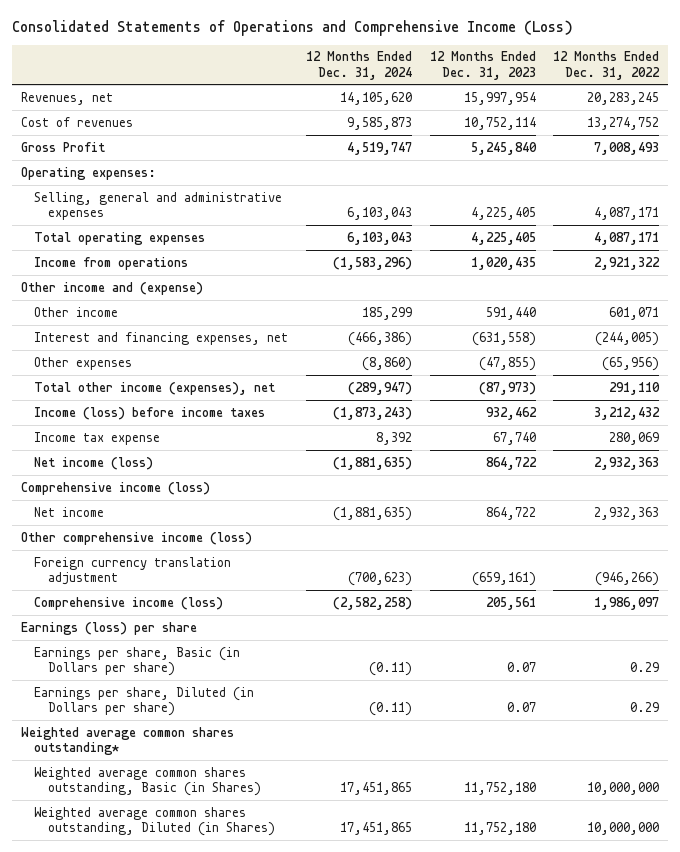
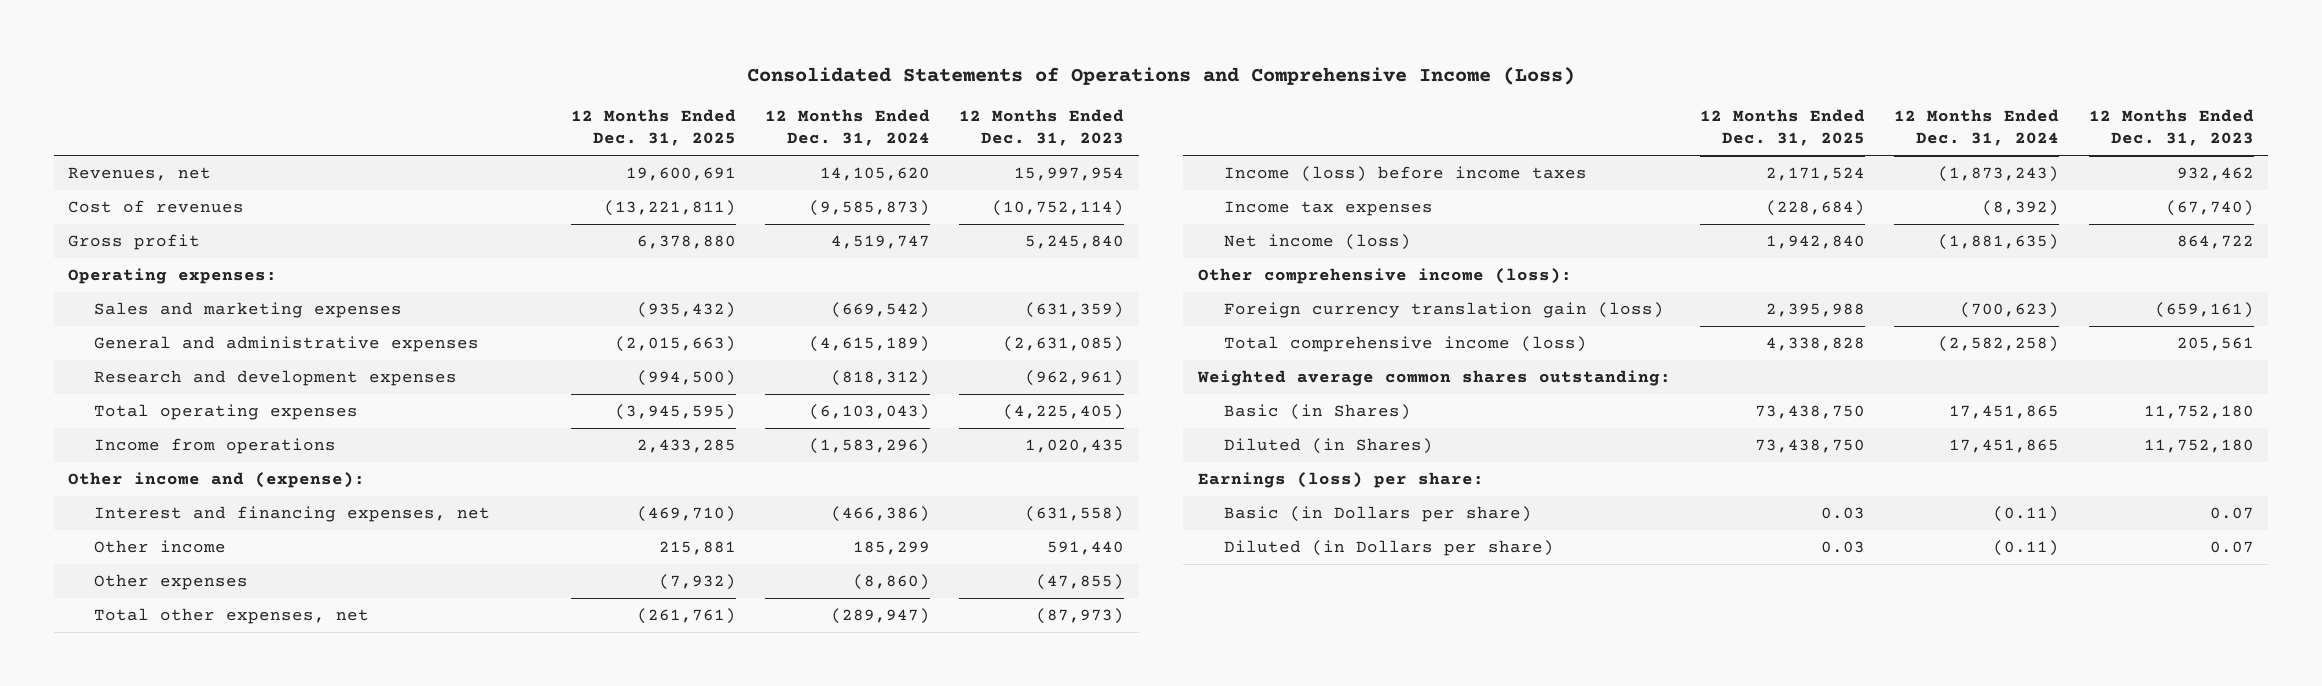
- | 12 Months Ended Dec. 31, 2024 | 12 Months Ended Dec. 31, 2023 | 12 Months Ended Dec. 31, 2022
+ | 12 Months Ended Dec. 31, 2025 | 12 Months Ended Dec. 31, 2024 | 12 Months Ended Dec. 31, 2023
- Cost of revenues | 9,585,873 | 10,752,114 | 13,274,752
- Gross Profit | 4,519,747 | 5,245,840 | 7,008,493
+ Cost of revenues | (13,221,811) | (9,585,873) | (10,752,114)
+ Gross profit | 6,378,880 | 4,519,747 | 5,245,840
- Selling, general and administrative expenses | 6,103,043 | 4,225,405 | 4,087,171
- Total operating expenses | 6,103,043 | 4,225,405 | 4,087,171
+ Sales and marketing expenses | (935,432) | (669,542) | (631,359)
+ General and administrative expenses | (2,015,663) | (4,615,189) | (2,631,085)
+ Research and development expenses | (994,500) | (818,312) | (962,961)
+ Total operating expenses | (3,945,595) | (6,103,043) | (4,225,405)
- Other income and (expense)
+ Other income and (expense):
moved down: Other income | 215,881 | 185,299 | 591,440
- Total other income (expenses), net | (289,947) | (87,973) | 291,110
+ Total other expenses, net | (261,761) | (289,947) | (87,973)
- Income tax expense | 8,392 | 67,740 | 280,069
+ Income tax expenses | (228,684) | (8,392) | (67,740)
- Comprehensive income (loss)
- Net income | (1,881,635) | 864,722 | 2,932,363
- Other comprehensive income (loss)
- Foreign currency translation adjustment | (700,623) | (659,161) | (946,266)
- Comprehensive income (loss) | (2,582,258) | 205,561 | 1,986,097
- Earnings (loss) per share
- Earnings per share, Basic (in Dollars per share) | (0.11) | 0.07 | 0.29
- Earnings per share, Diluted (in Dollars per share) | (0.11) | 0.07 | 0.29
- Weighted average common shares outstanding*
- Weighted average common shares outstanding, Basic (in Shares) | 17,451,865 | 11,752,180 | 10,000,000
- Weighted average common shares outstanding, Diluted (in Shares) | 17,451,865 | 11,752,180 | 10,000,000
+ Other comprehensive income (loss):
+ Foreign currency translation gain (loss) | 2,395,988 | (700,623) | (659,161)
+ Total comprehensive income (loss) | 4,338,828 | (2,582,258) | 205,561
+ Weighted average common shares outstanding:
+ Basic (in Shares) | 73,438,750 | 17,451,865 | 11,752,180
+ Diluted (in Shares) | 73,438,750 | 17,451,865 | 11,752,180
+ Earnings (loss) per share:
+ Basic (in Dollars per share) | 0.03 | (0.11) | 0.07
+ Diluted (in Dollars per share) | 0.03 | (0.11) | 0.07

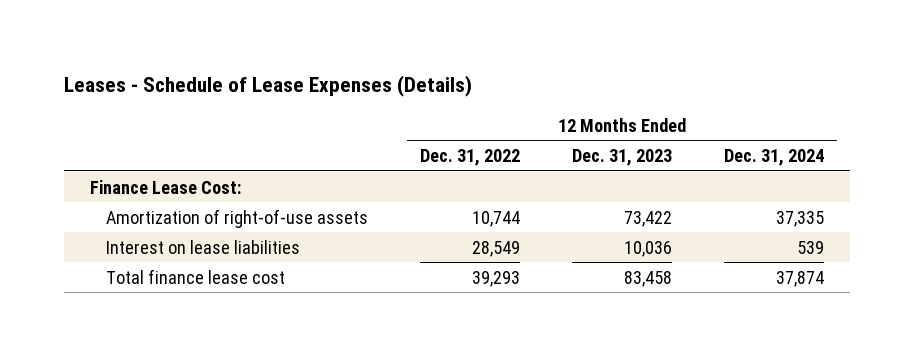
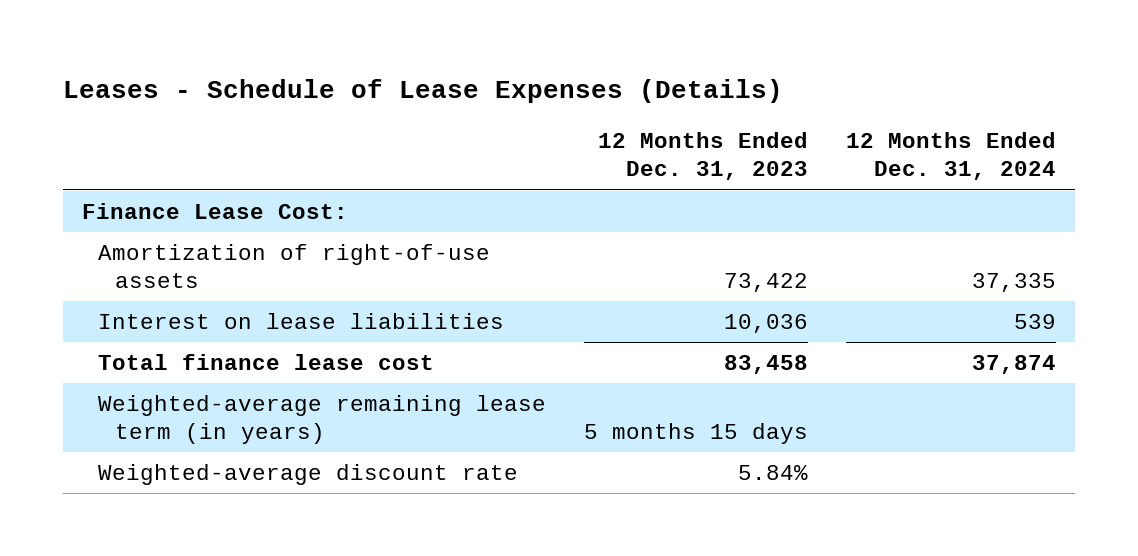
- | 12 Months Ended Dec. 31, 2022 | 12 Months Ended Dec. 31, 2023 | 12 Months Ended Dec. 31, 2024
+ | 12 Months Ended Dec. 31, 2023 | 12 Months Ended Dec. 31, 2024
+ Weighted-average remaining lease term (in years) | 5 months 15 days |
+ Weighted-average discount rate | 5.84% |

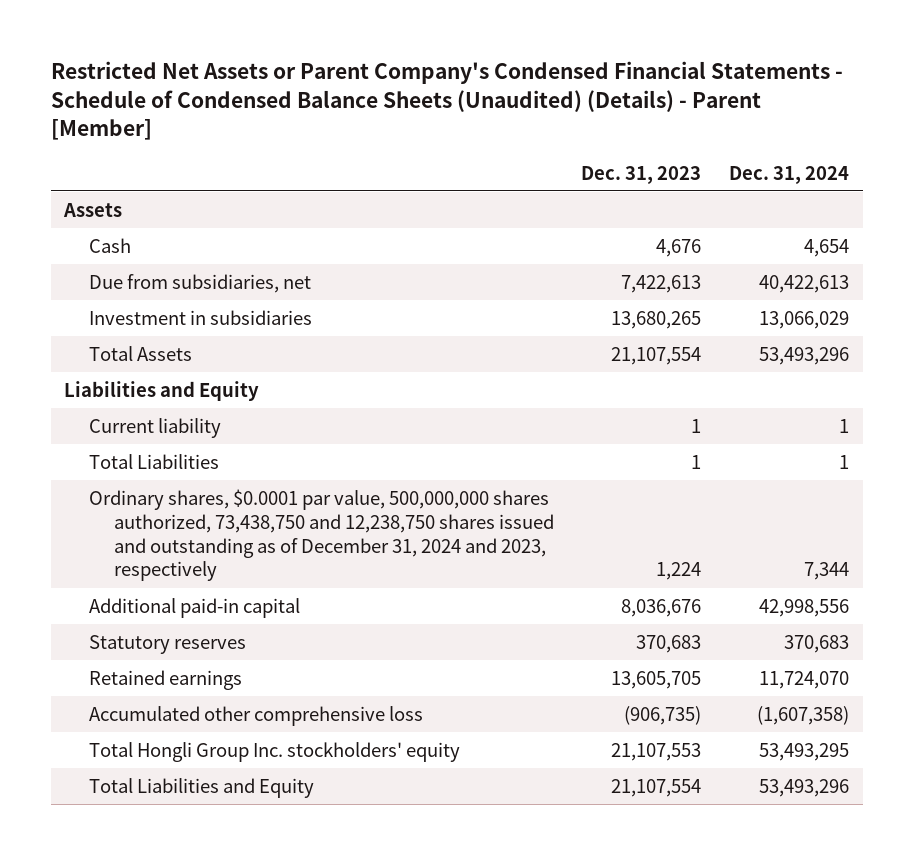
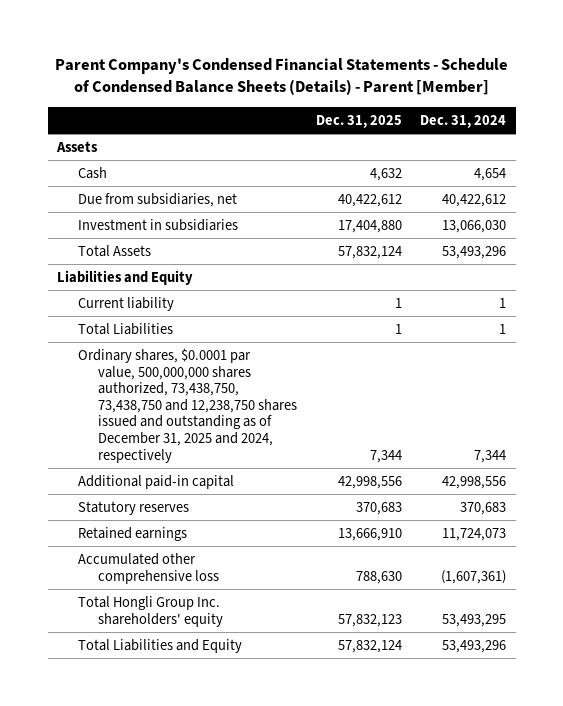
- Restricted Net Assets or Parent Company's Condensed Financial Statements - Schedule of Condensed Balance Sheets (Unaudited) (Details) - Parent [Member]
+ Parent Company's Condensed Financial Statements - Schedule of Condensed Balance Sheets (Details) - Parent [Member]
- | Dec. 31, 2023 | Dec. 31, 2024
+ | Dec. 31, 2025 | Dec. 31, 2024
- Due from subsidiaries, net | 7,422,613 | 40,422,613
- Investment in subsidiaries | 13,680,265 | 13,066,029
+ Due from subsidiaries, net | 40,422,612 | 40,422,612
+ Investment in subsidiaries | 17,404,880 | 13,066,030
- Ordinary shares, $0.0001 par value, 500,000,000 shares authorized, 73,438,750 and 12,238,750 shares issued and outstanding as of December 31, 2024 and 2023, respectively | 1,224 | 7,344
+ Ordinary shares, $0.0001 par value, 500,000,000 shares authorized, 73,438,750, 73,438,750 and 12,238,750 shares issued and outstanding as of December 31, 2025 and 2024, respectively | 7,344 | 7,344
- Retained earnings | 13,605,705 | 11,724,070
- Accumulated other comprehensive loss | (906,735) | (1,607,358)
- Total Hongli Group Inc. stockholders' equity | 21,107,553 | 53,493,295
+ Retained earnings | 13,666,910 | 11,724,073
+ Accumulated other comprehensive loss | 788,630 | (1,607,361)
+ Total Hongli Group Inc. shareholders' equity | 57,832,123 | 53,493,295

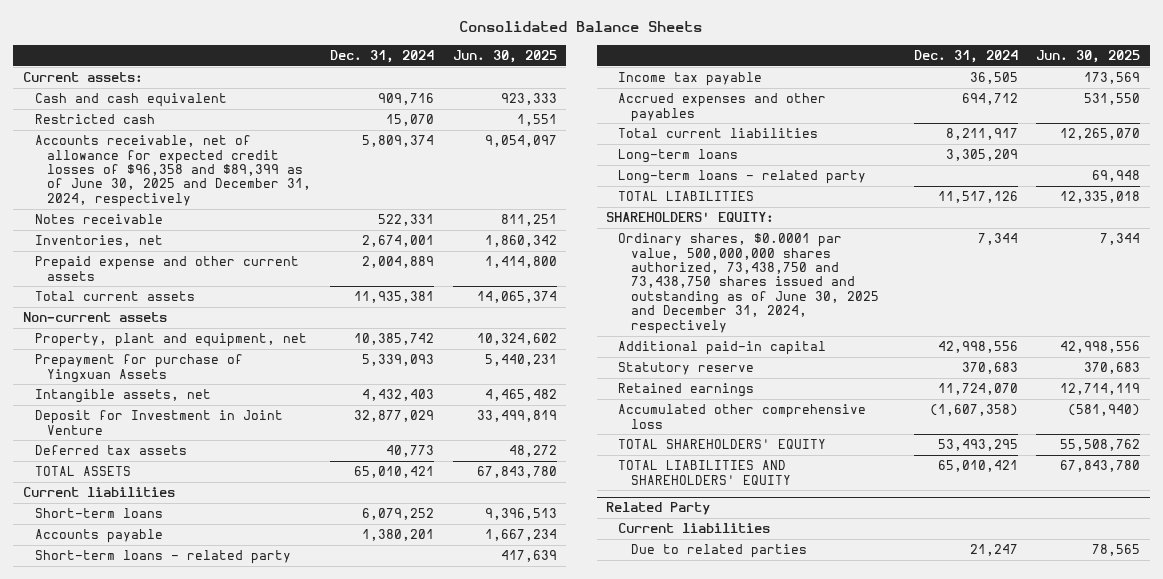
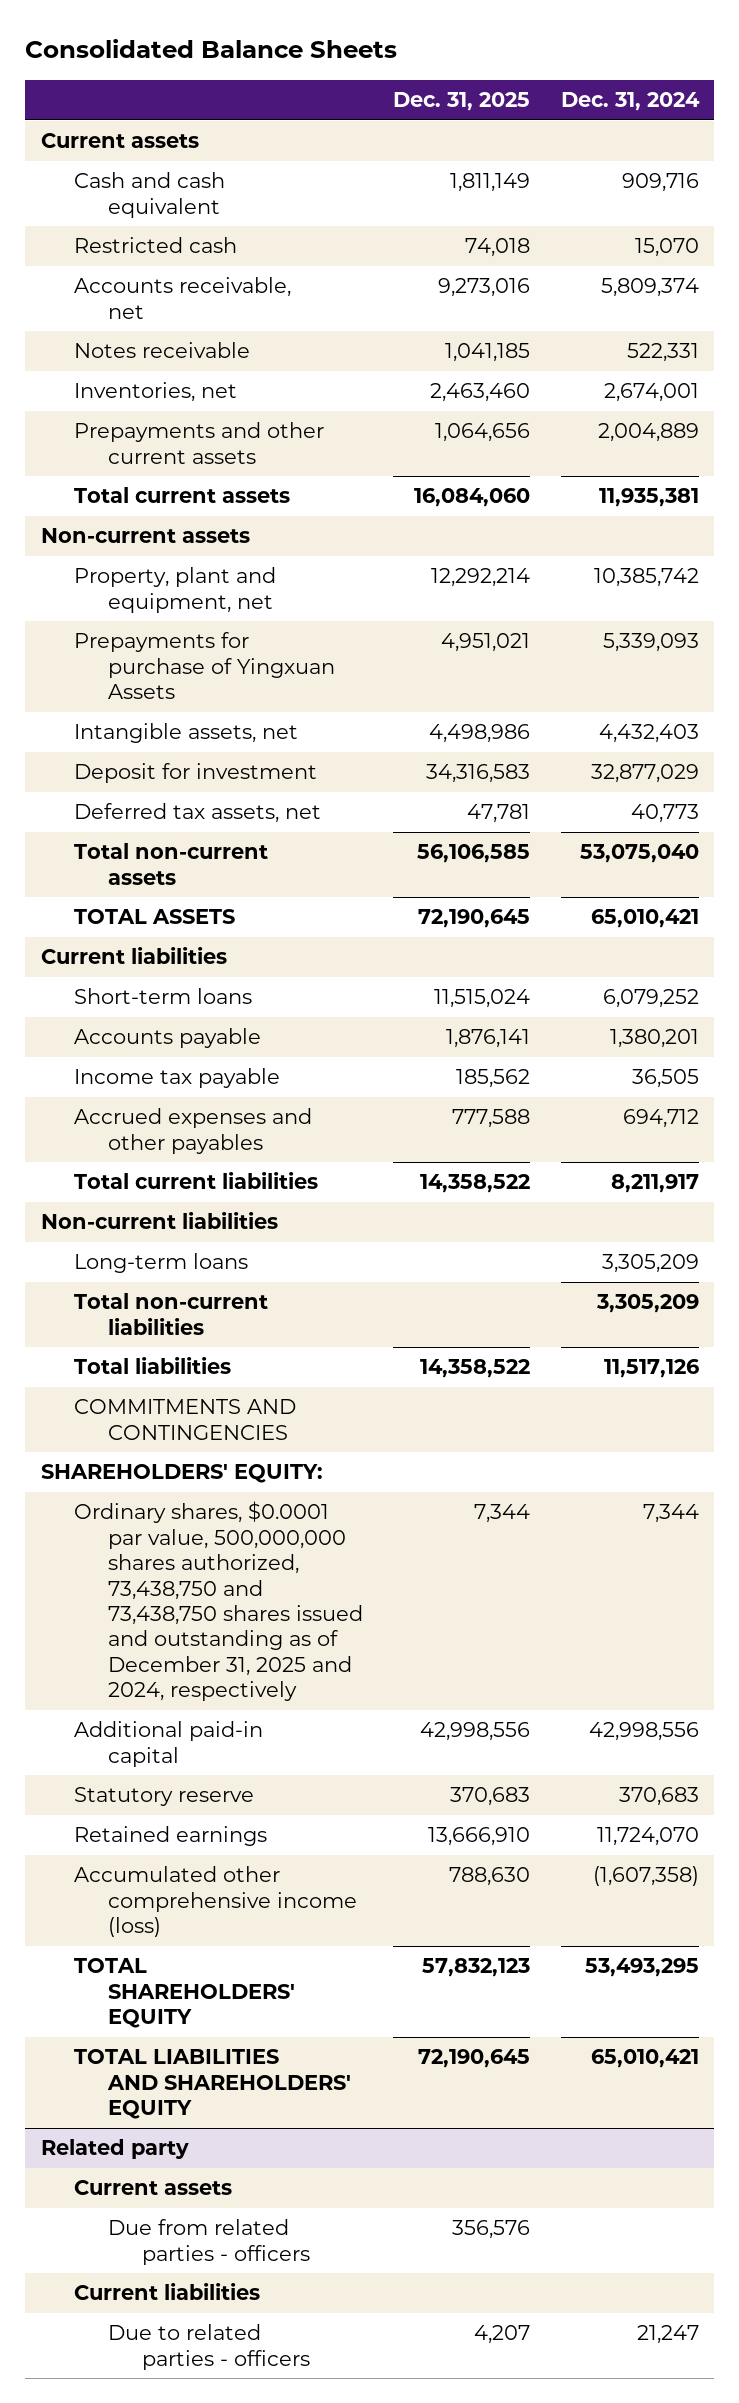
- | Dec. 31, 2024 | Jun. 30, 2025
+ | Dec. 31, 2025 | Dec. 31, 2024
- Current assets:
+ Current assets
- Accounts receivable, net of allowance for expected credit losses of $96,358 and $89,399 as of June 30, 2025 and December 31, 2024, respectively | 5,809,374 | 9,054,097
+ Accounts receivable, net | 9,273,016 | 5,809,374
- Prepaid expense and other current assets | 2,004,889 | 1,414,800
+ Prepayments and other current assets | 1,064,656 | 2,004,889
- Prepayment for purchase of Yingxuan Assets | 5,339,093 | 5,440,231
+ Prepayments for purchase of Yingxuan Assets | 4,951,021 | 5,339,093
- Deposit for Investment in Joint Venture | 32,877,029 | 33,499,819
- Deferred tax assets | 40,773 | 48,272
+ Deposit for investment | 34,316,583 | 32,877,029
+ Deferred tax assets, net | 47,781 | 40,773
+ Total non-current assets | 56,106,585 | 53,075,040
- Short-term loans - related party | | 417,639
+ Non-current liabilities
- Long-term loans - related party | | 69,948
- TOTAL LIABILITIES | 11,517,126 | 12,335,018
+ Total non-current liabilities | | 3,305,209
+ Total liabilities | 14,358,522 | 11,517,126
+ COMMITMENTS AND CONTINGENCIES
- Ordinary shares, $0.0001 par value, 500,000,000 shares authorized, 73,438,750 and 73,438,750 shares issued and outstanding as of June 30, 2025 and December 31, 2024, respectively | 7,344 | 7,344
+ Ordinary shares, $0.0001 par value, 500,000,000 shares authorized, 73,438,750 and 73,438,750 shares issued and outstanding as of December 31, 2025 and 2024, respectively | 7,344 | 7,344
- Accumulated other comprehensive loss | (1,607,358) | (581,940)
+ Accumulated other comprehensive income (loss) | 788,630 | (1,607,358)
- Related Party
+ Related party
+ Current assets
+ Due from related parties - officers | 356,576 |
- Due to related parties | 21,247 | 78,565
+ Due to related parties - officers | 4,207 | 21,247

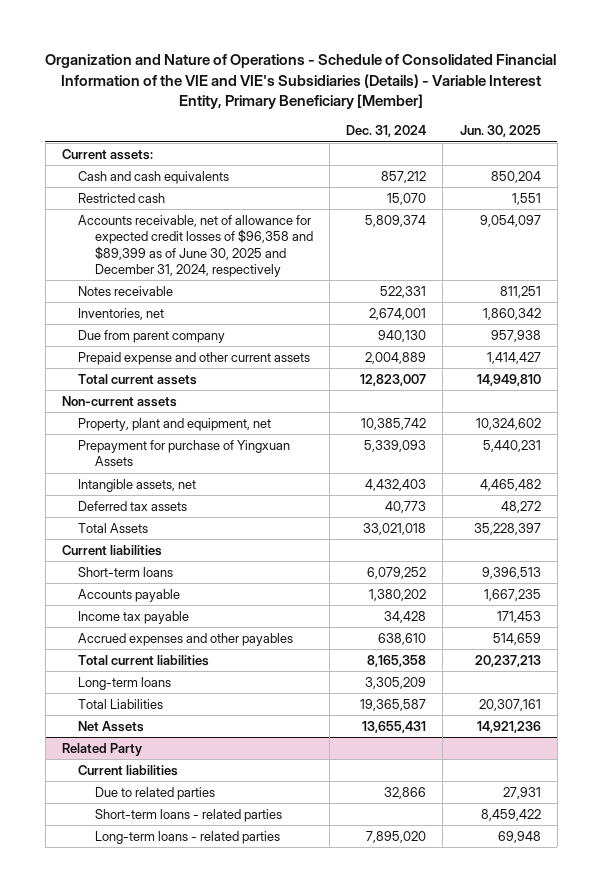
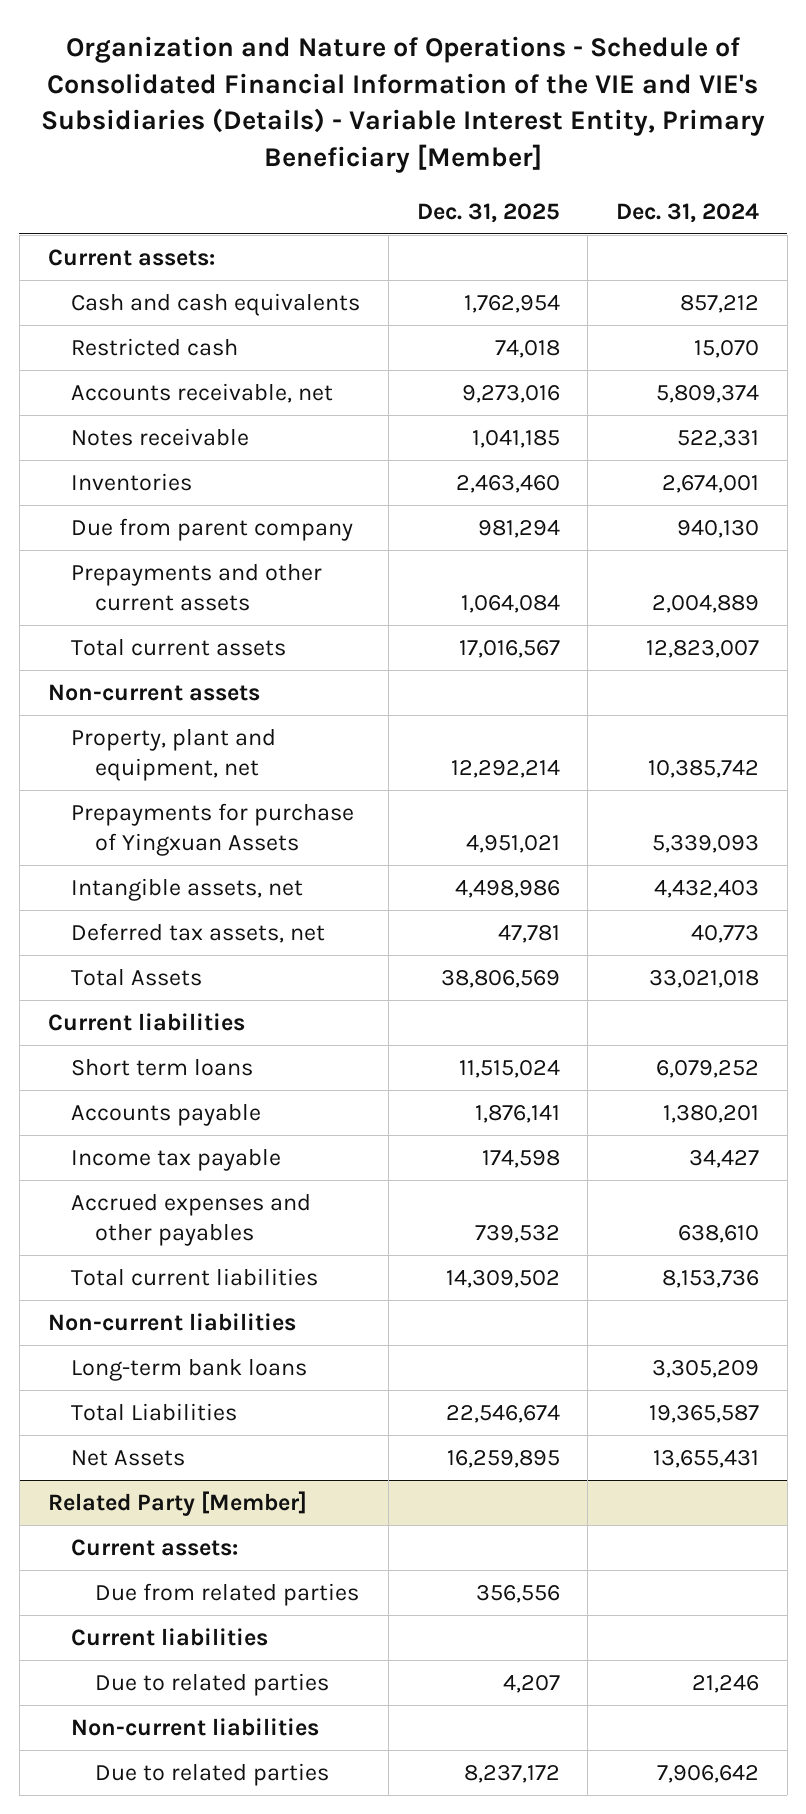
- | Dec. 31, 2024 | Jun. 30, 2025
+ | Dec. 31, 2025 | Dec. 31, 2024
- Accounts receivable, net of allowance for expected credit losses of $96,358 and $89,399 as of June 30, 2025 and December 31, 2024, respectively | 5,809,374 | 9,054,097
+ Accounts receivable, net | 9,273,016 | 5,809,374
- Inventories, net | 2,674,001 | 1,860,342
+ Inventories | 2,463,460 | 2,674,001
- Prepaid expense and other current assets | 2,004,889 | 1,414,427
+ Prepayments and other current assets | 1,064,084 | 2,004,889
- Prepayment for purchase of Yingxuan Assets | 5,339,093 | 5,440,231
+ Prepayments for purchase of Yingxuan Assets | 4,951,021 | 5,339,093
- Deferred tax assets | 40,773 | 48,272
+ Deferred tax assets, net | 47,781 | 40,773
- Short-term loans | 6,079,252 | 9,396,513
- Accounts payable | 1,380,202 | 1,667,235
- Income tax payable | 34,428 | 171,453
+ Short term loans | 11,515,024 | 6,079,252
+ Accounts payable | 1,876,141 | 1,380,201
+ Income tax payable | 174,598 | 34,427
- Total current liabilities | 8,165,358 | 20,237,213
- Long-term loans | 3,305,209 |
+ Total current liabilities | 14,309,502 | 8,153,736
+ Non-current liabilities
+ Long-term bank loans | | 3,305,209
- Related Party
+ Related Party [Member]
+ Current assets:
+ Due from related parties | 356,556 |
- Due to related parties | 32,866 | 27,931
- Short-term loans - related parties | | 8,459,422
- Long-term loans - related parties | 7,895,020 | 69,948
+ Due to related parties | 4,207 | 21,246
+ Non-current liabilities
+ Due to related parties | 8,237,172 | 7,906,642

